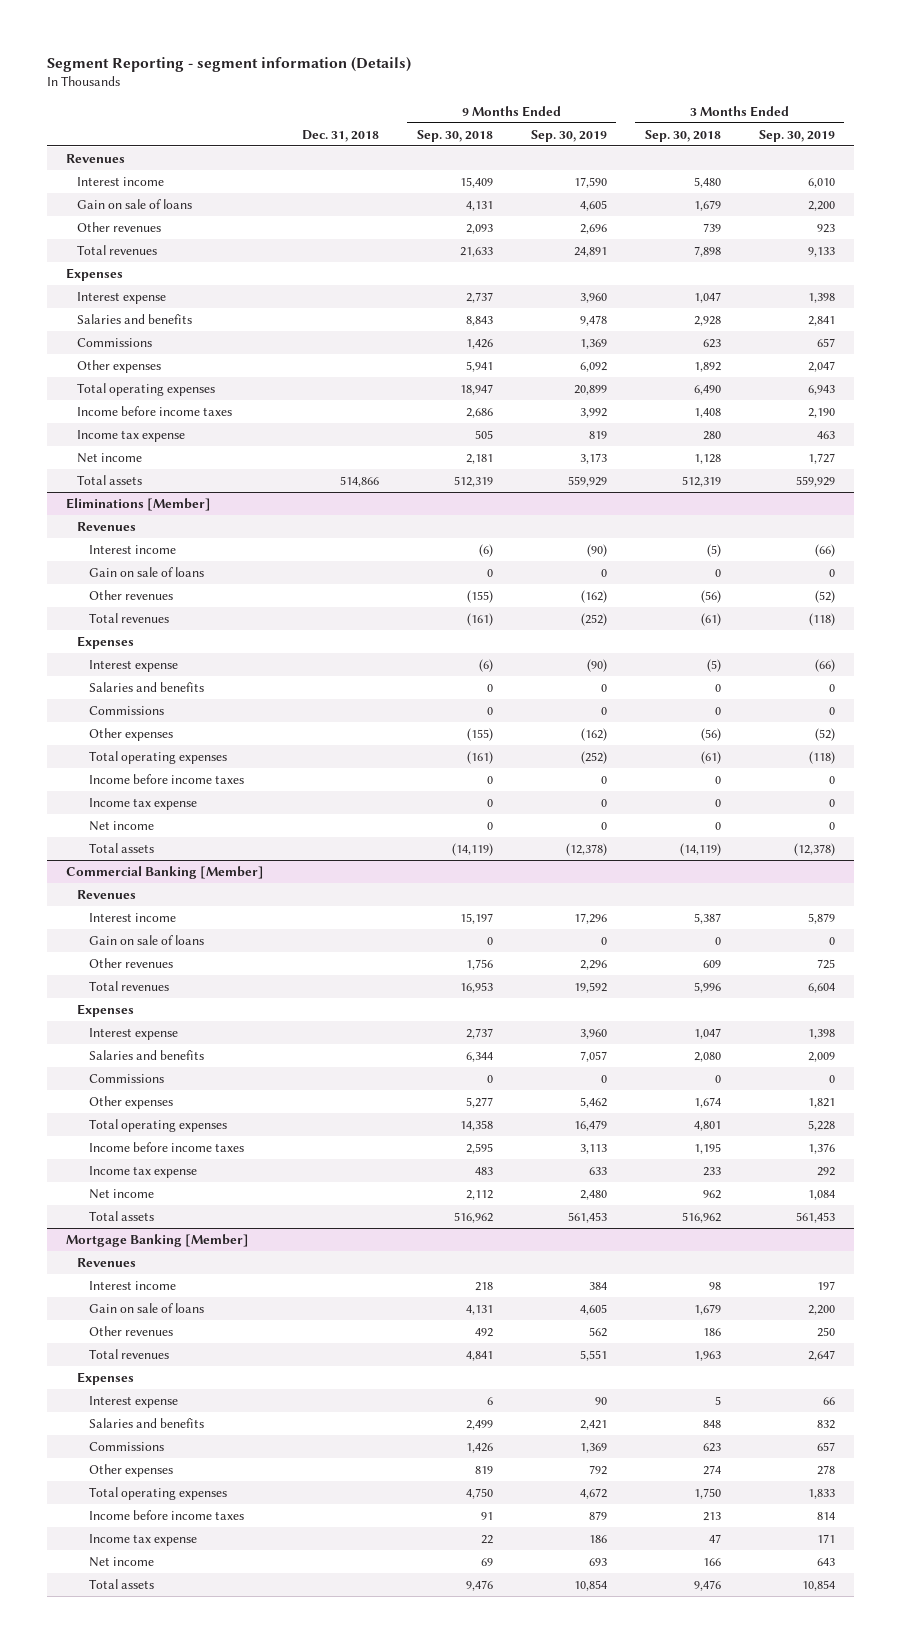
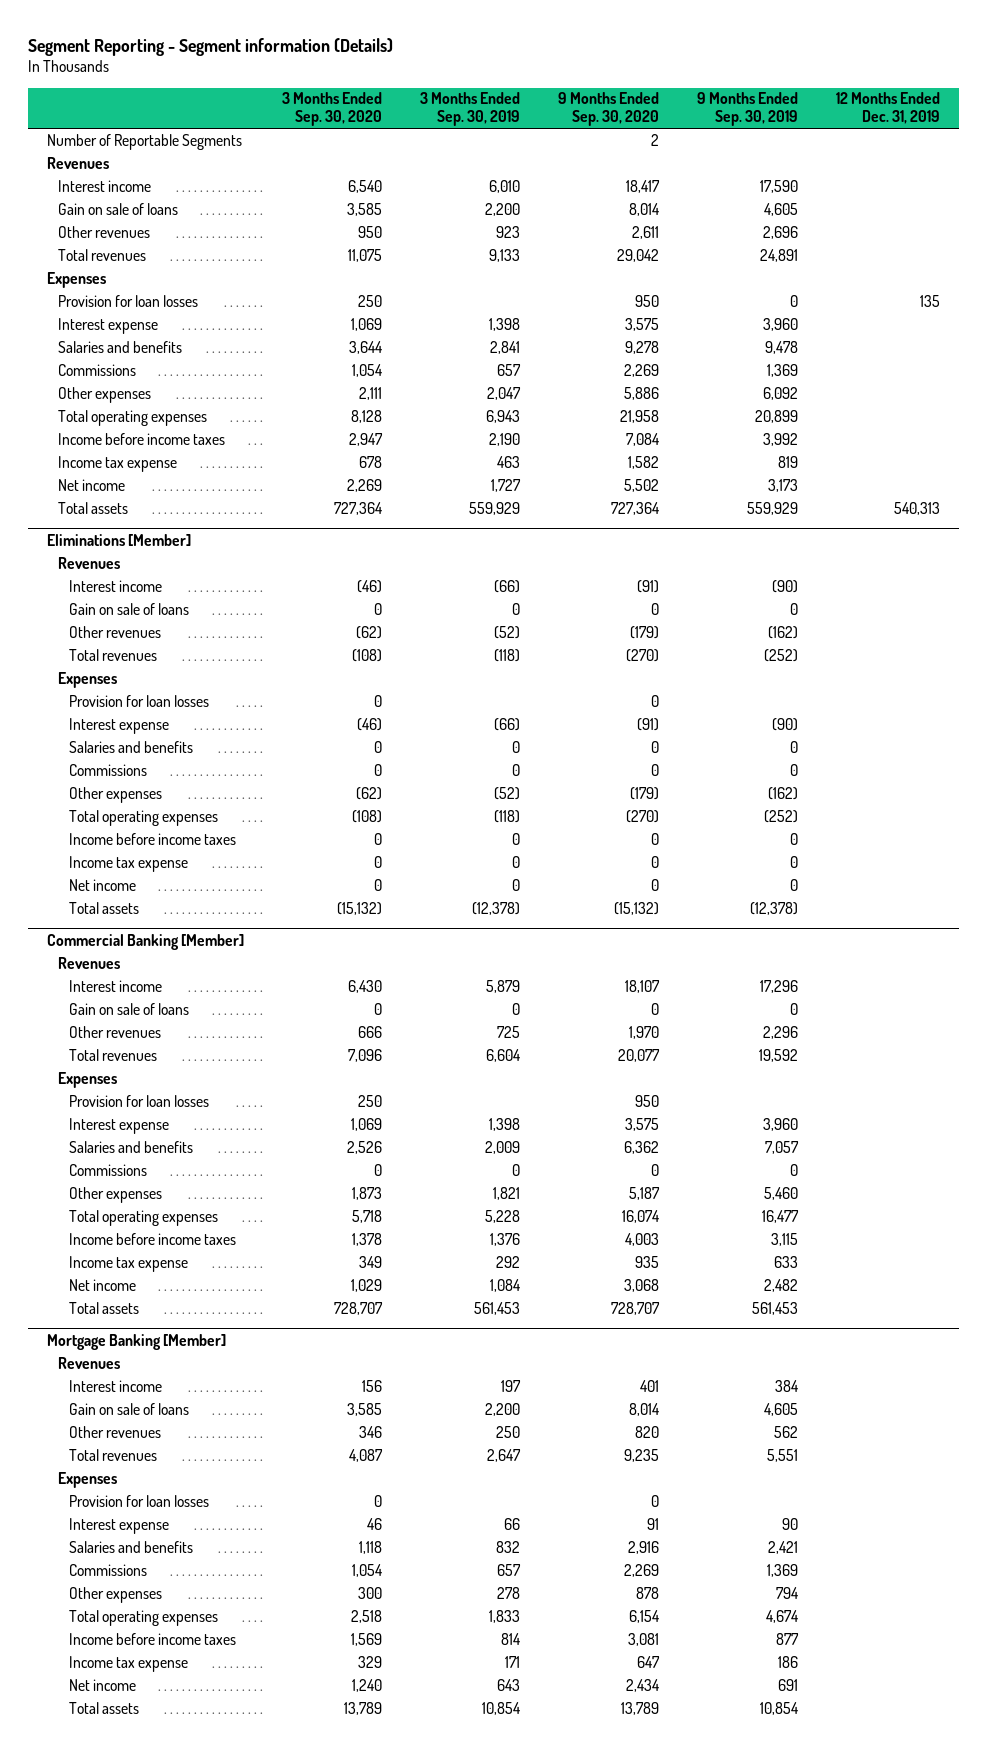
- Segment Reporting - segment information (Details)
+ Segment Reporting - Segment information (Details)
- | Dec. 31, 2018 | 9 Months Ended Sep. 30, 2018 | 9 Months Ended Sep. 30, 2019 | 3 Months Ended Sep. 30, 2018 | 3 Months Ended Sep. 30, 2019
+ | 3 Months Ended Sep. 30, 2020 | 3 Months Ended Sep. 30, 2019 | 9 Months Ended Sep. 30, 2020 | 9 Months Ended Sep. 30, 2019 | 12 Months Ended Dec. 31, 2019
+ Number of Reportable Segments | | | 2 | |
+ Provision for loan losses | 250 | | 950 | 0 | 135
@ Eliminations [Member]
+ Provision for loan losses | 0 | | 0 | |
@ Commercial Banking [Member]
+ Provision for loan losses | 250 | | 950 | |
- Other expenses | | 5,277 | 5,462 | 1,674 | 1,821
- Total operating expenses | | 14,358 | 16,479 | 4,801 | 5,228
- Income before income taxes | | 2,595 | 3,113 | 1,195 | 1,376
+ Other expenses | 1,873 | 1,821 | 5,187 | 5,460 |
+ Total operating expenses | 5,718 | 5,228 | 16,074 | 16,477 |
+ Income before income taxes | 1,378 | 1,376 | 4,003 | 3,115 |
- Net income | | 2,112 | 2,480 | 962 | 1,084
+ Net income | 1,029 | 1,084 | 3,068 | 2,482 |
@ Mortgage Banking [Member]
+ Provision for loan losses | 0 | | 0 | |
- Other expenses | | 819 | 792 | 274 | 278
- Total operating expenses | | 4,750 | 4,672 | 1,750 | 1,833
- Income before income taxes | | 91 | 879 | 213 | 814
+ Other expenses | 300 | 278 | 878 | 794 |
+ Total operating expenses | 2,518 | 1,833 | 6,154 | 4,674 |
+ Income before income taxes | 1,569 | 814 | 3,081 | 877 |
- Net income | | 69 | 693 | 166 | 643
+ Net income | 1,240 | 643 | 2,434 | 691 |

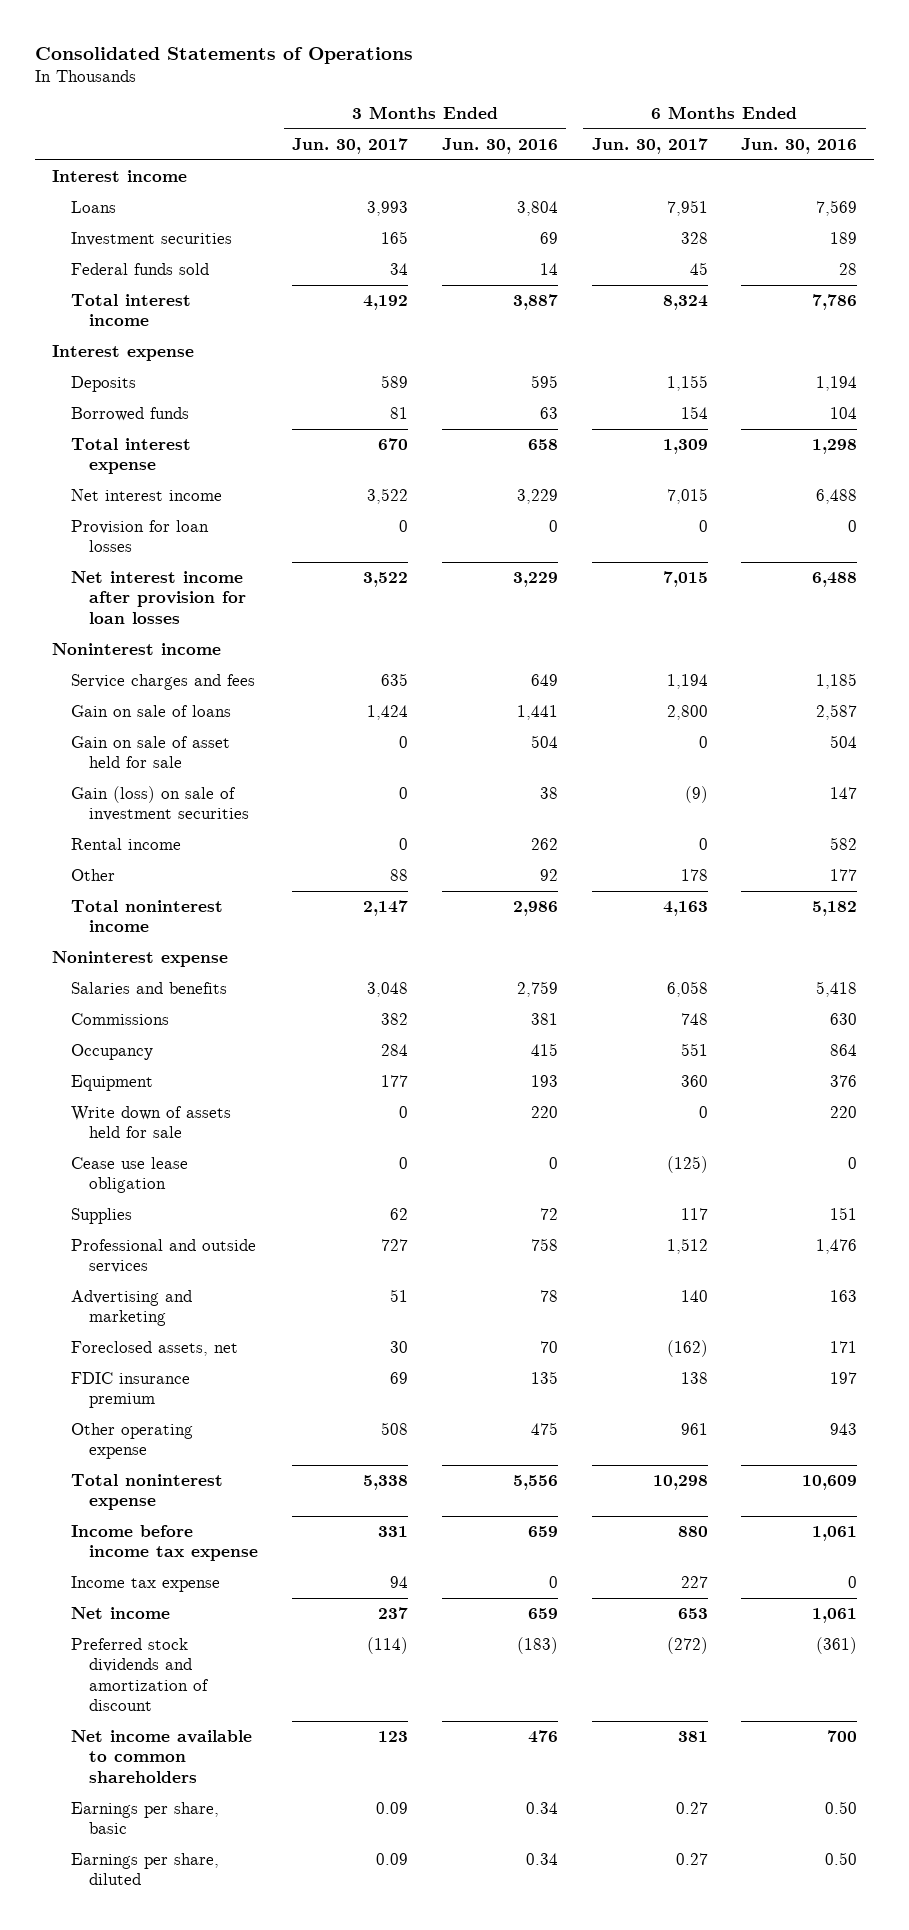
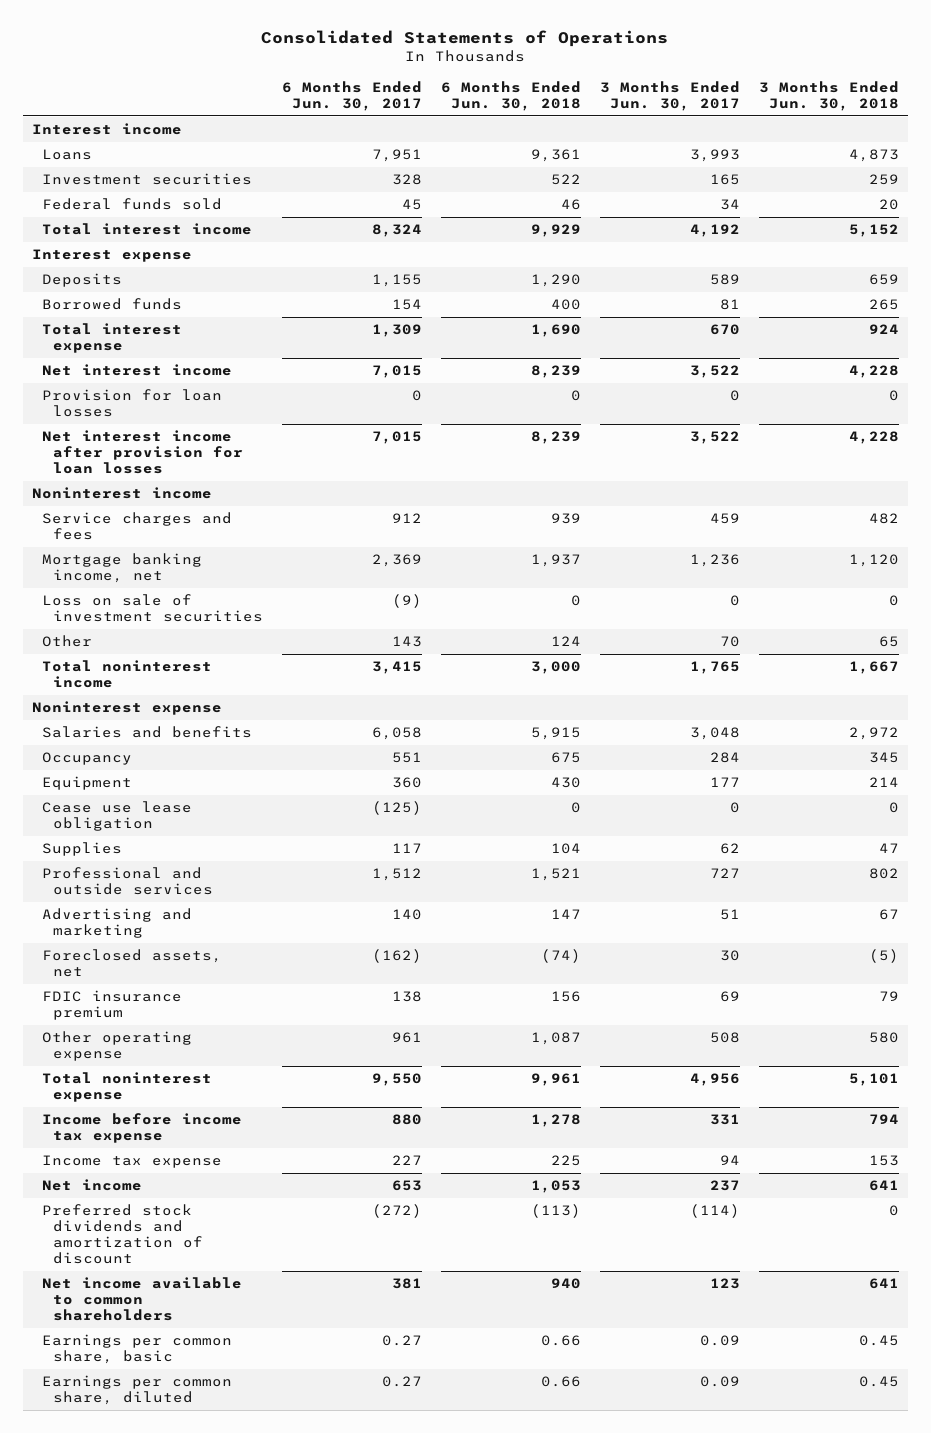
- | 3 Months Ended Jun. 30, 2017 | 3 Months Ended Jun. 30, 2016 | 6 Months Ended Jun. 30, 2017 | 6 Months Ended Jun. 30, 2016
+ | 6 Months Ended Jun. 30, 2017 | 6 Months Ended Jun. 30, 2018 | 3 Months Ended Jun. 30, 2017 | 3 Months Ended Jun. 30, 2018
- Service charges and fees | 635 | 649 | 1,194 | 1,185
- Gain on sale of loans | 1,424 | 1,441 | 2,800 | 2,587
- Gain on sale of asset held for sale | 0 | 504 | 0 | 504
- Gain (loss) on sale of investment securities | 0 | 38 | (9) | 147
- Rental income | 0 | 262 | 0 | 582
- Other | 88 | 92 | 178 | 177
- Total noninterest income | 2,147 | 2,986 | 4,163 | 5,182
+ Service charges and fees | 912 | 939 | 459 | 482
+ Mortgage banking income, net | 2,369 | 1,937 | 1,236 | 1,120
+ Loss on sale of investment securities | (9) | 0 | 0 | 0
+ Other | 143 | 124 | 70 | 65
+ Total noninterest income | 3,415 | 3,000 | 1,765 | 1,667
- Commissions | 382 | 381 | 748 | 630
- Write down of assets held for sale | 0 | 220 | 0 | 220
- Total noninterest expense | 5,338 | 5,556 | 10,298 | 10,609
+ Total noninterest expense | 9,550 | 9,961 | 4,956 | 5,101
- Earnings per share, basic | 0.09 | 0.34 | 0.27 | 0.50
- Earnings per share, diluted | 0.09 | 0.34 | 0.27 | 0.50
+ Earnings per common share, basic | 0.27 | 0.66 | 0.09 | 0.45
+ Earnings per common share, diluted | 0.27 | 0.66 | 0.09 | 0.45

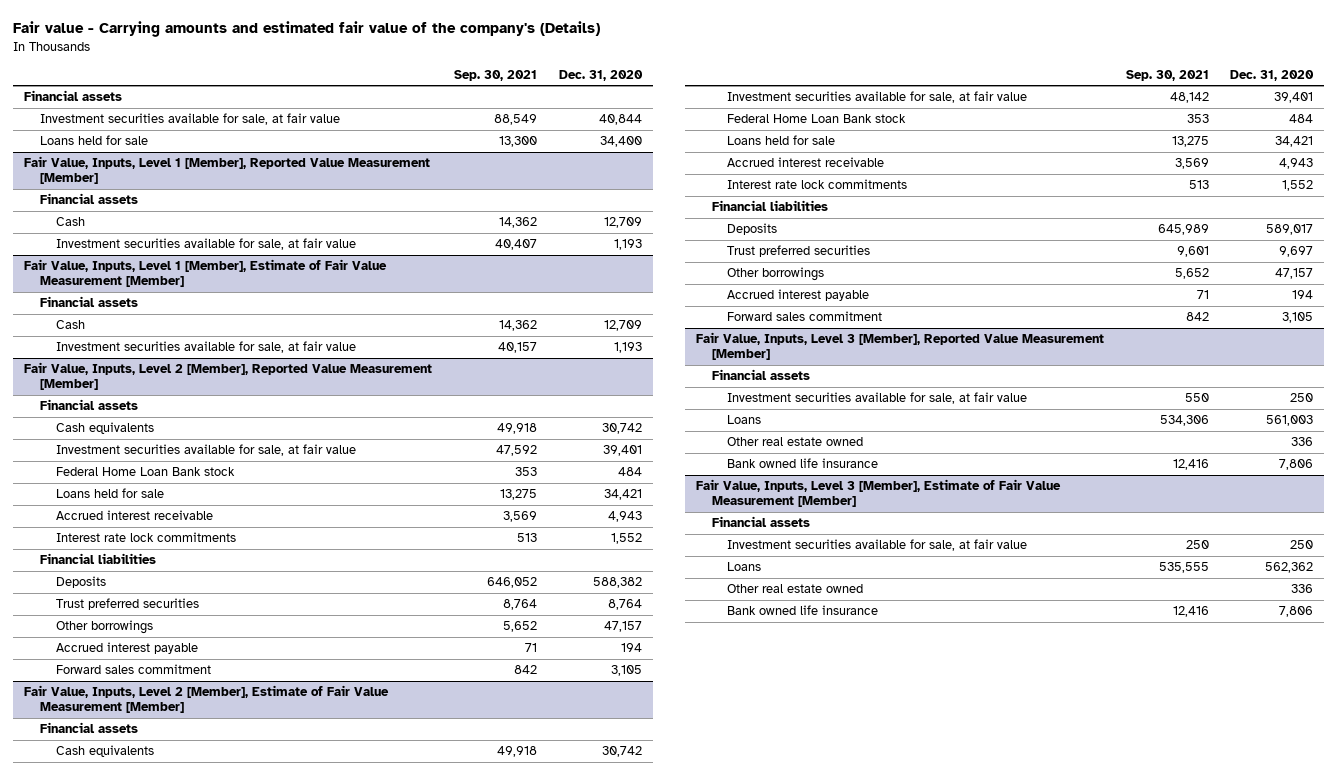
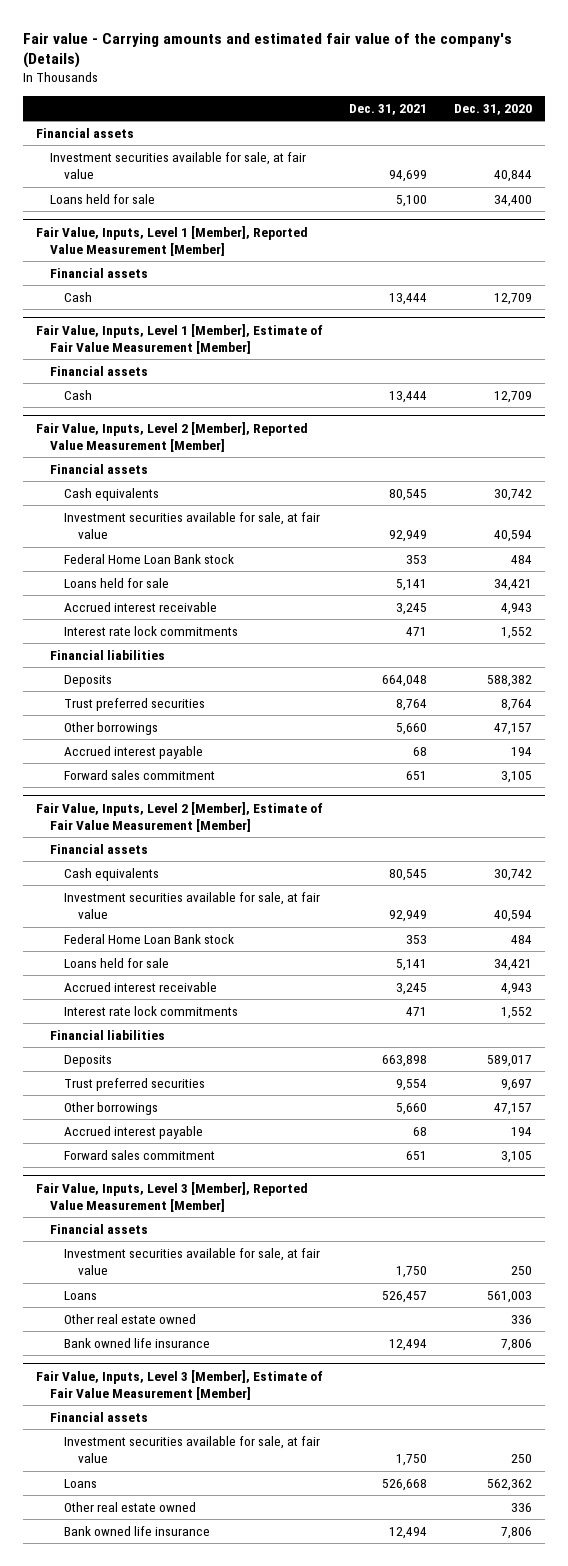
- | Sep. 30, 2021 | Dec. 31, 2020
+ | Dec. 31, 2021 | Dec. 31, 2020
@ Fair Value, Inputs, Level 1 [Member], Reported Value Measurement [Member]
- Investment securities available for sale, at fair value | 40,407 | 1,193
@ Fair Value, Inputs, Level 1 [Member], Estimate of Fair Value Measurement [Member]
- Investment securities available for sale, at fair value | 40,157 | 1,193
@ Fair Value, Inputs, Level 2 [Member], Reported Value Measurement [Member]
- Investment securities available for sale, at fair value | 47,592 | 39,401
+ Investment securities available for sale, at fair value | 92,949 | 40,594
@ Fair Value, Inputs, Level 2 [Member], Estimate of Fair Value Measurement [Member]
- Investment securities available for sale, at fair value | 48,142 | 39,401
+ Investment securities available for sale, at fair value | 92,949 | 40,594

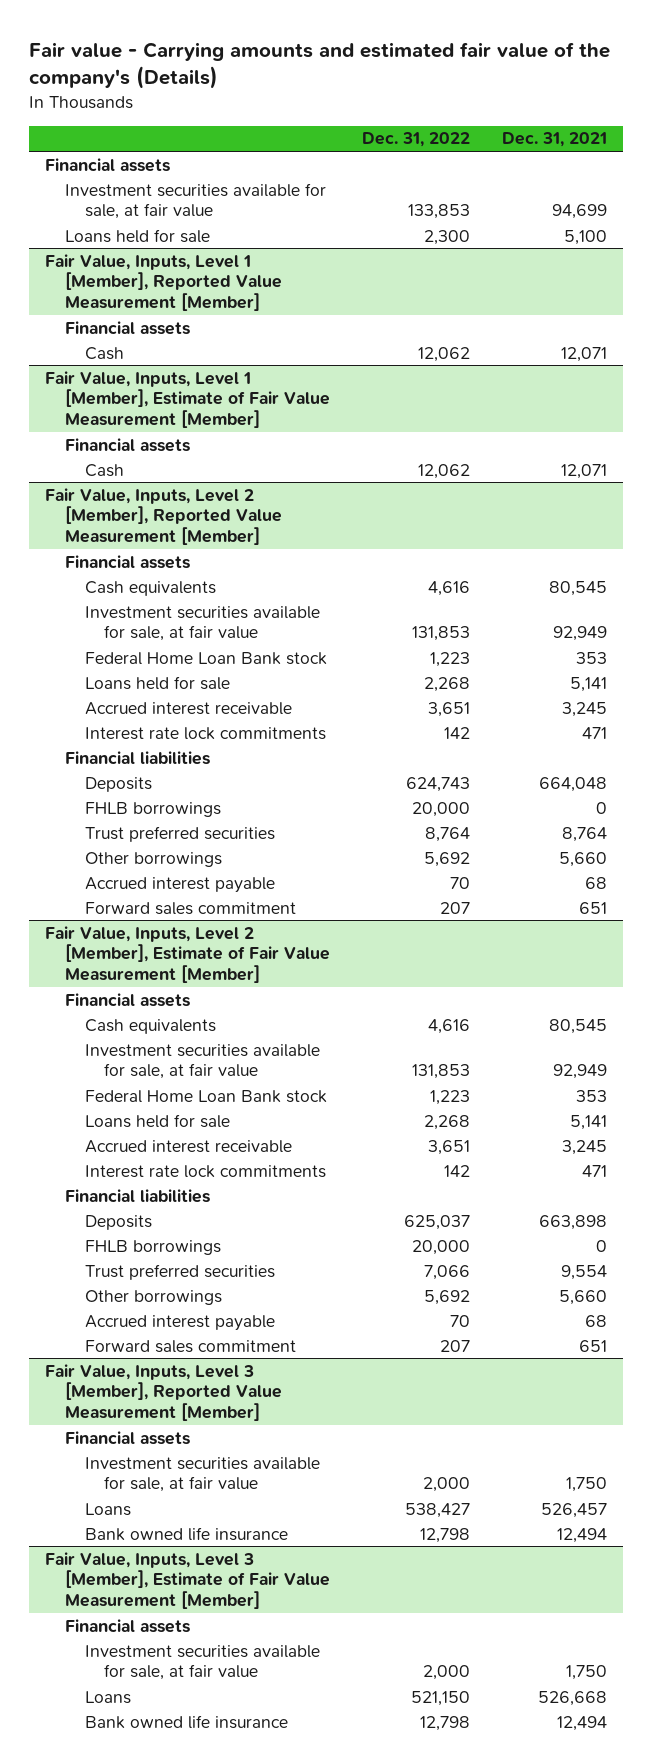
- | Dec. 31, 2021 | Dec. 31, 2020
+ | Dec. 31, 2022 | Dec. 31, 2021
@ Fair Value, Inputs, Level 1 [Member], Reported Value Measurement [Member]
- Cash | 13,444 | 12,709
+ Cash | 12,062 | 12,071
@ Fair Value, Inputs, Level 1 [Member], Estimate of Fair Value Measurement [Member]
- Cash | 13,444 | 12,709
+ Cash | 12,062 | 12,071
@ Fair Value, Inputs, Level 2 [Member], Reported Value Measurement [Member]
+ FHLB borrowings | 20,000 | 0
@ Fair Value, Inputs, Level 2 [Member], Estimate of Fair Value Measurement [Member]
+ FHLB borrowings | 20,000 | 0
@ Fair Value, Inputs, Level 3 [Member], Reported Value Measurement [Member]
- Other real estate owned | | 336
@ Fair Value, Inputs, Level 3 [Member], Estimate of Fair Value Measurement [Member]
- Other real estate owned | | 336

